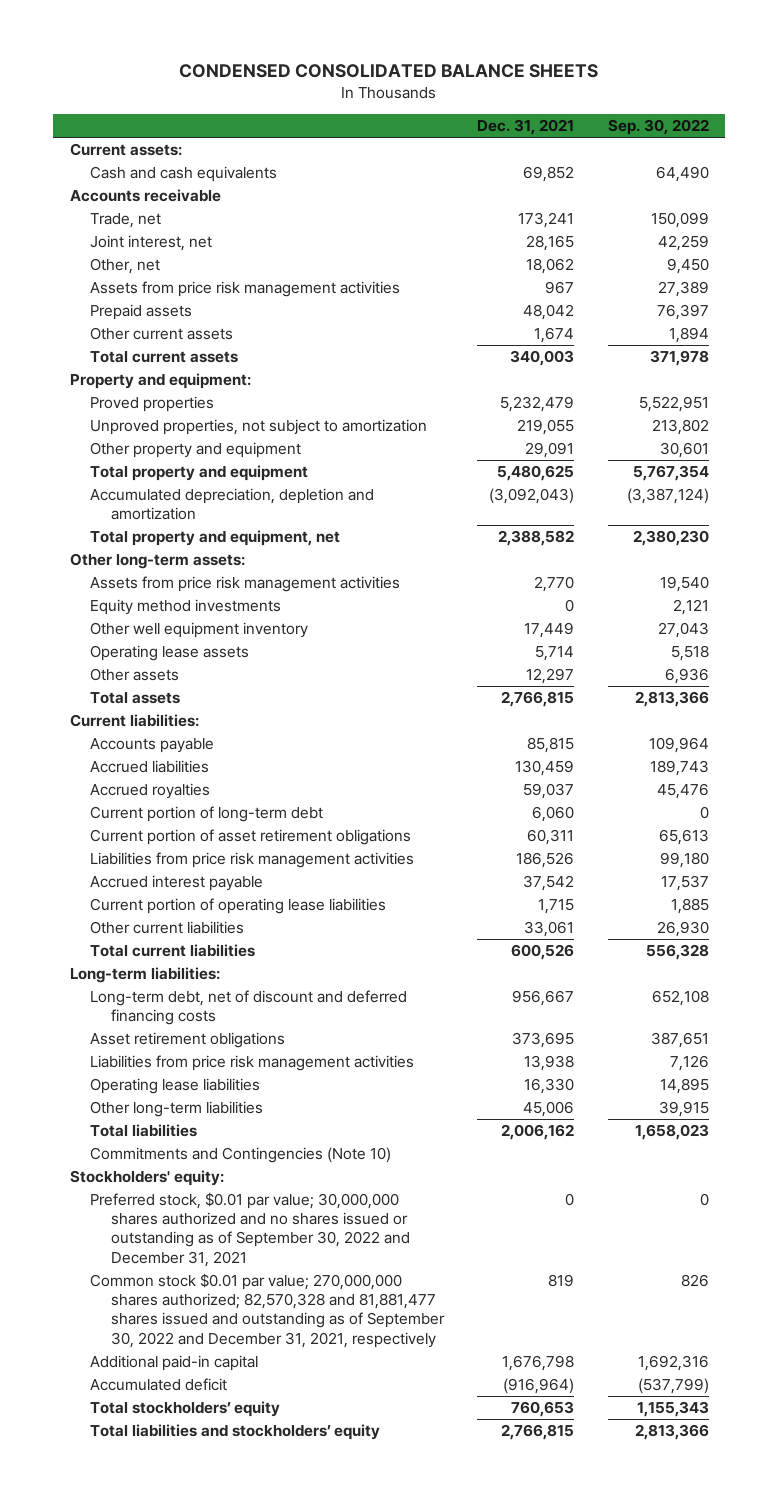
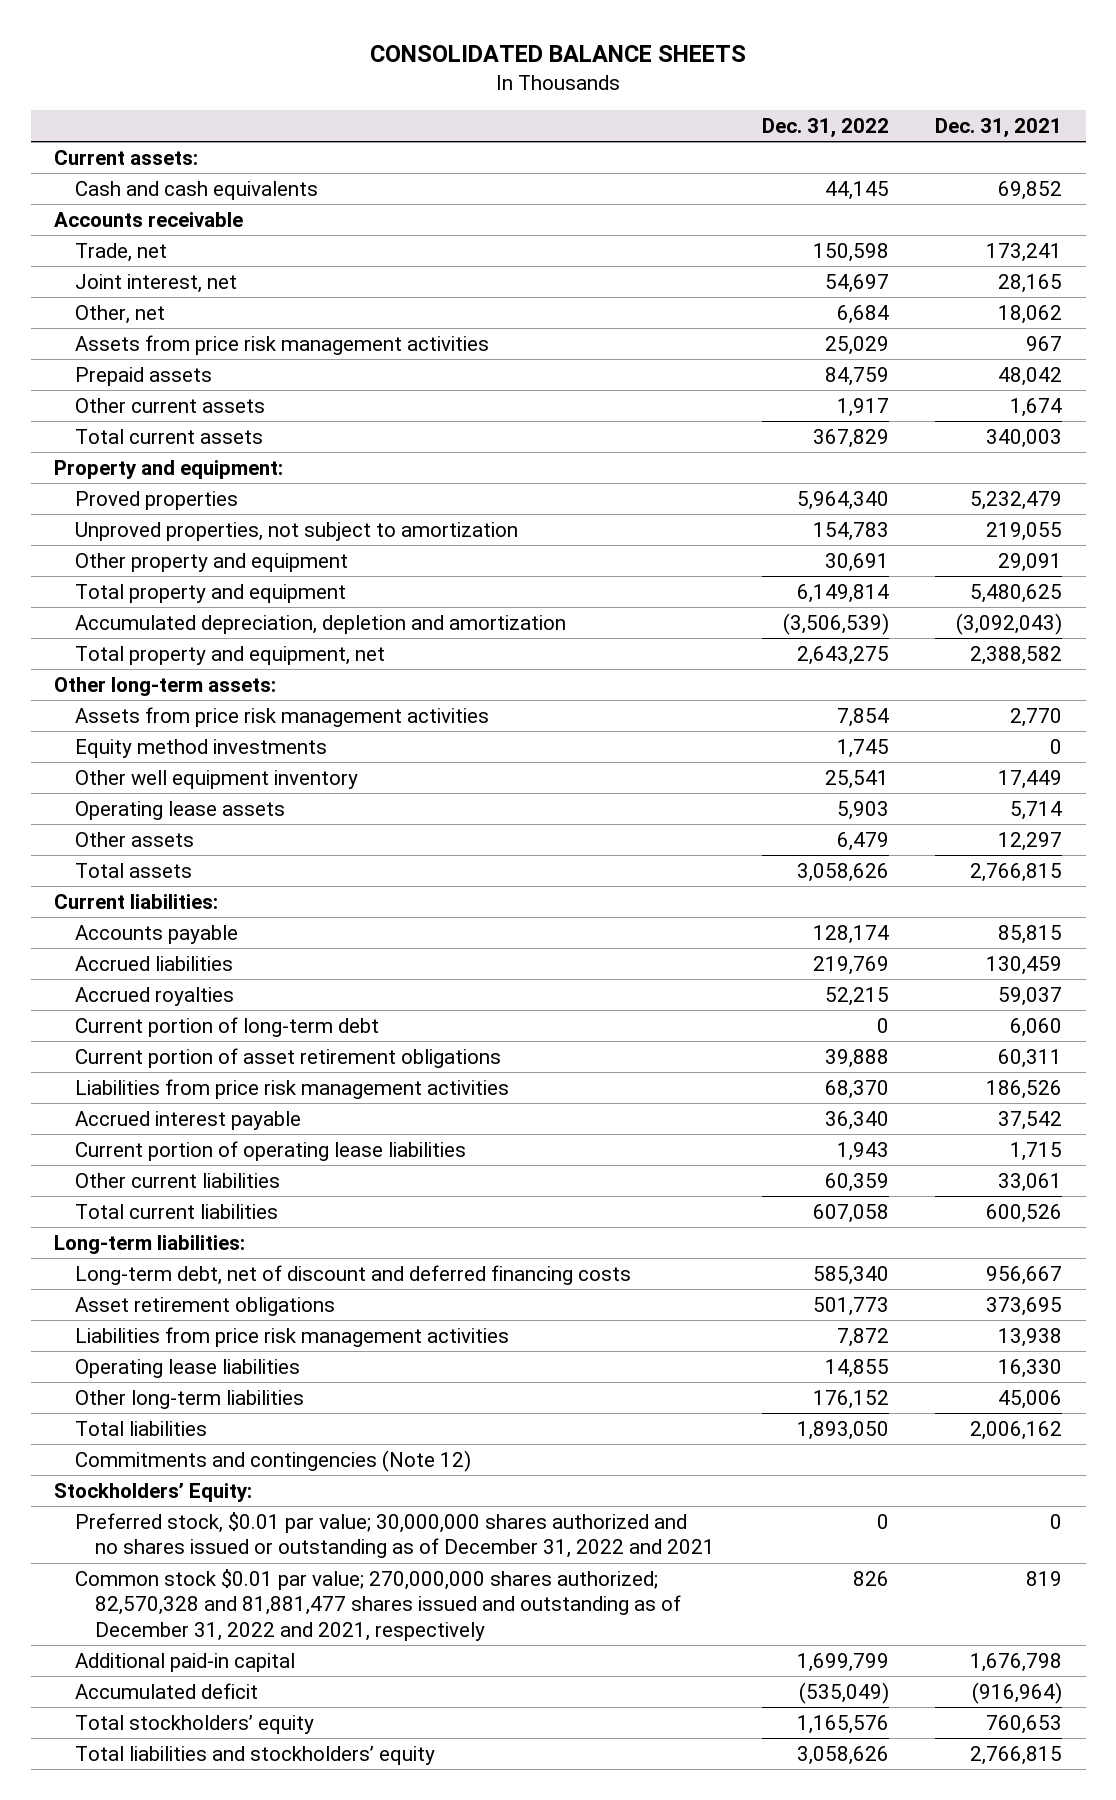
- CONDENSED CONSOLIDATED BALANCE SHEETS
+ CONSOLIDATED BALANCE SHEETS
- | Dec. 31, 2021 | Sep. 30, 2022
+ | Dec. 31, 2022 | Dec. 31, 2021
- Commitments and Contingencies (Note 10)
- Stockholders' equity:
- Preferred stock, $0.01 par value; 30,000,000 shares authorized and no shares issued or outstanding as of September 30, 2022 and December 31, 2021 | 0 | 0
- Common stock $0.01 par value; 270,000,000 shares authorized; 82,570,328 and 81,881,477 shares issued and outstanding as of September 30, 2022 and December 31, 2021, respectively | 819 | 826
+ Commitments and contingencies (Note 12)
+ Stockholdersʼ Equity:
+ Preferred stock, $0.01 par value; 30,000,000 shares authorized and no shares issued or outstanding as of December 31, 2022 and 2021 | 0 | 0
+ Common stock $0.01 par value; 270,000,000 shares authorized; 82,570,328 and 81,881,477 shares issued and outstanding as of December 31, 2022 and 2021, respectively | 826 | 819

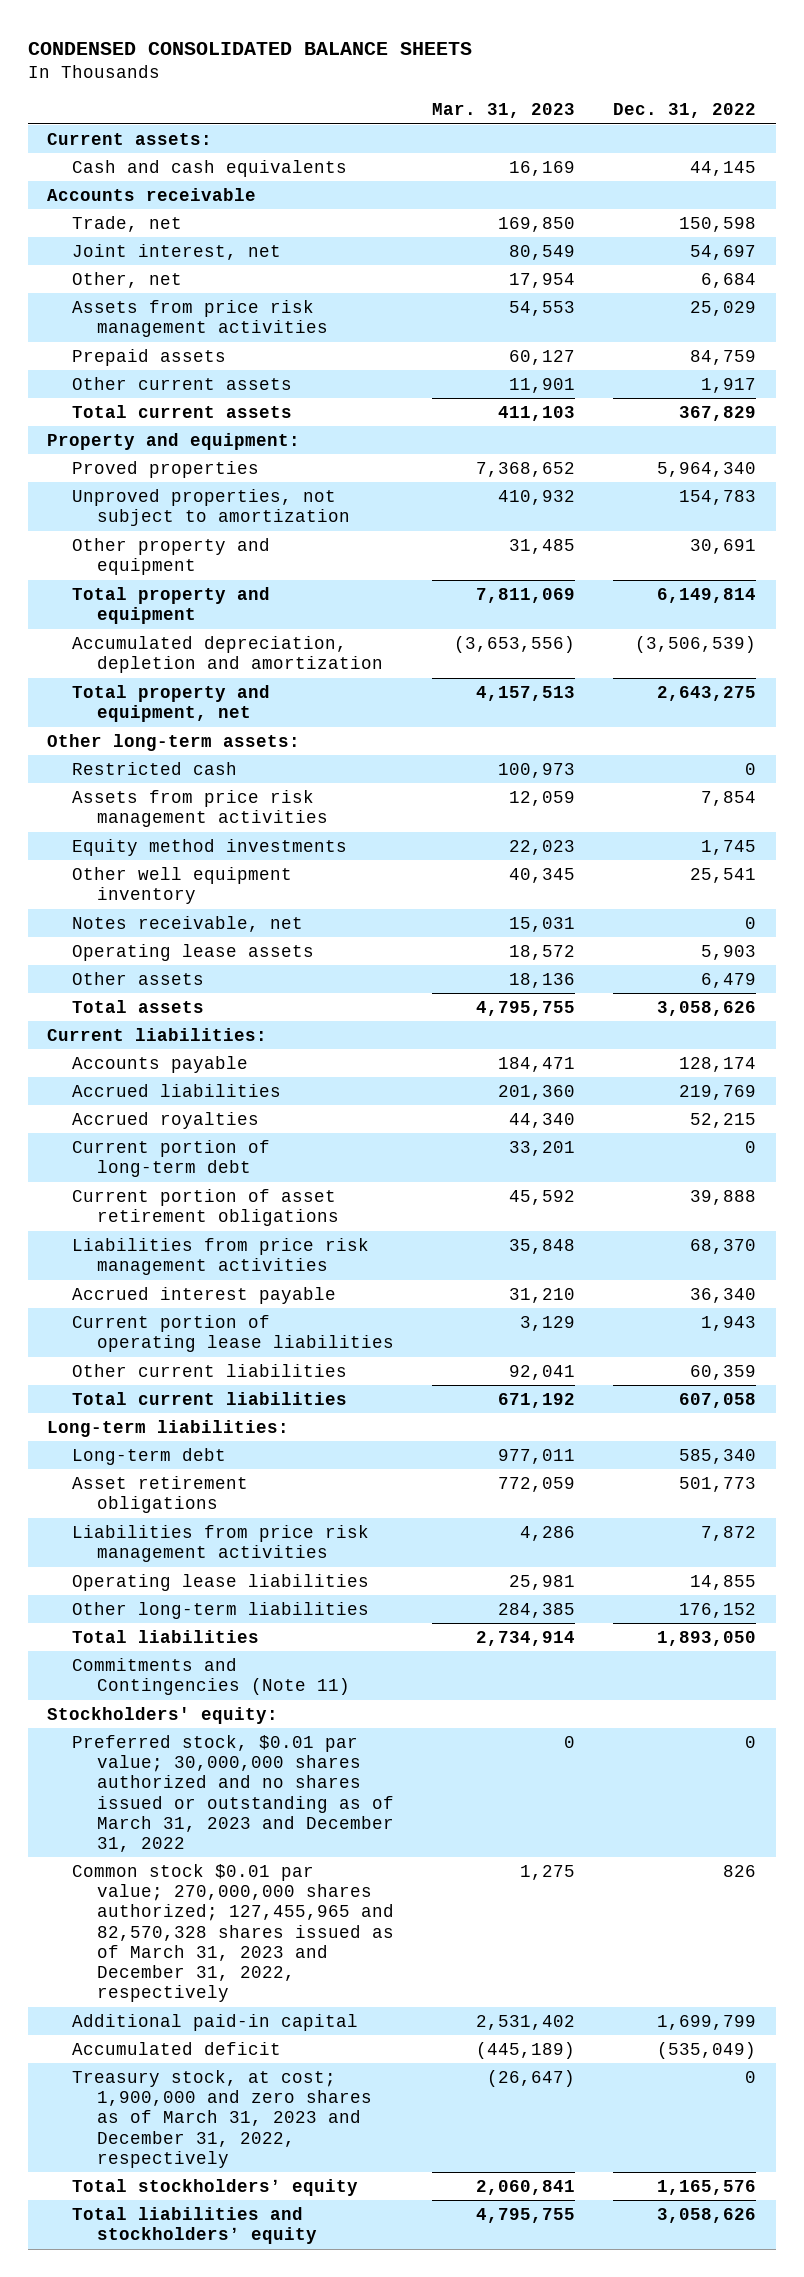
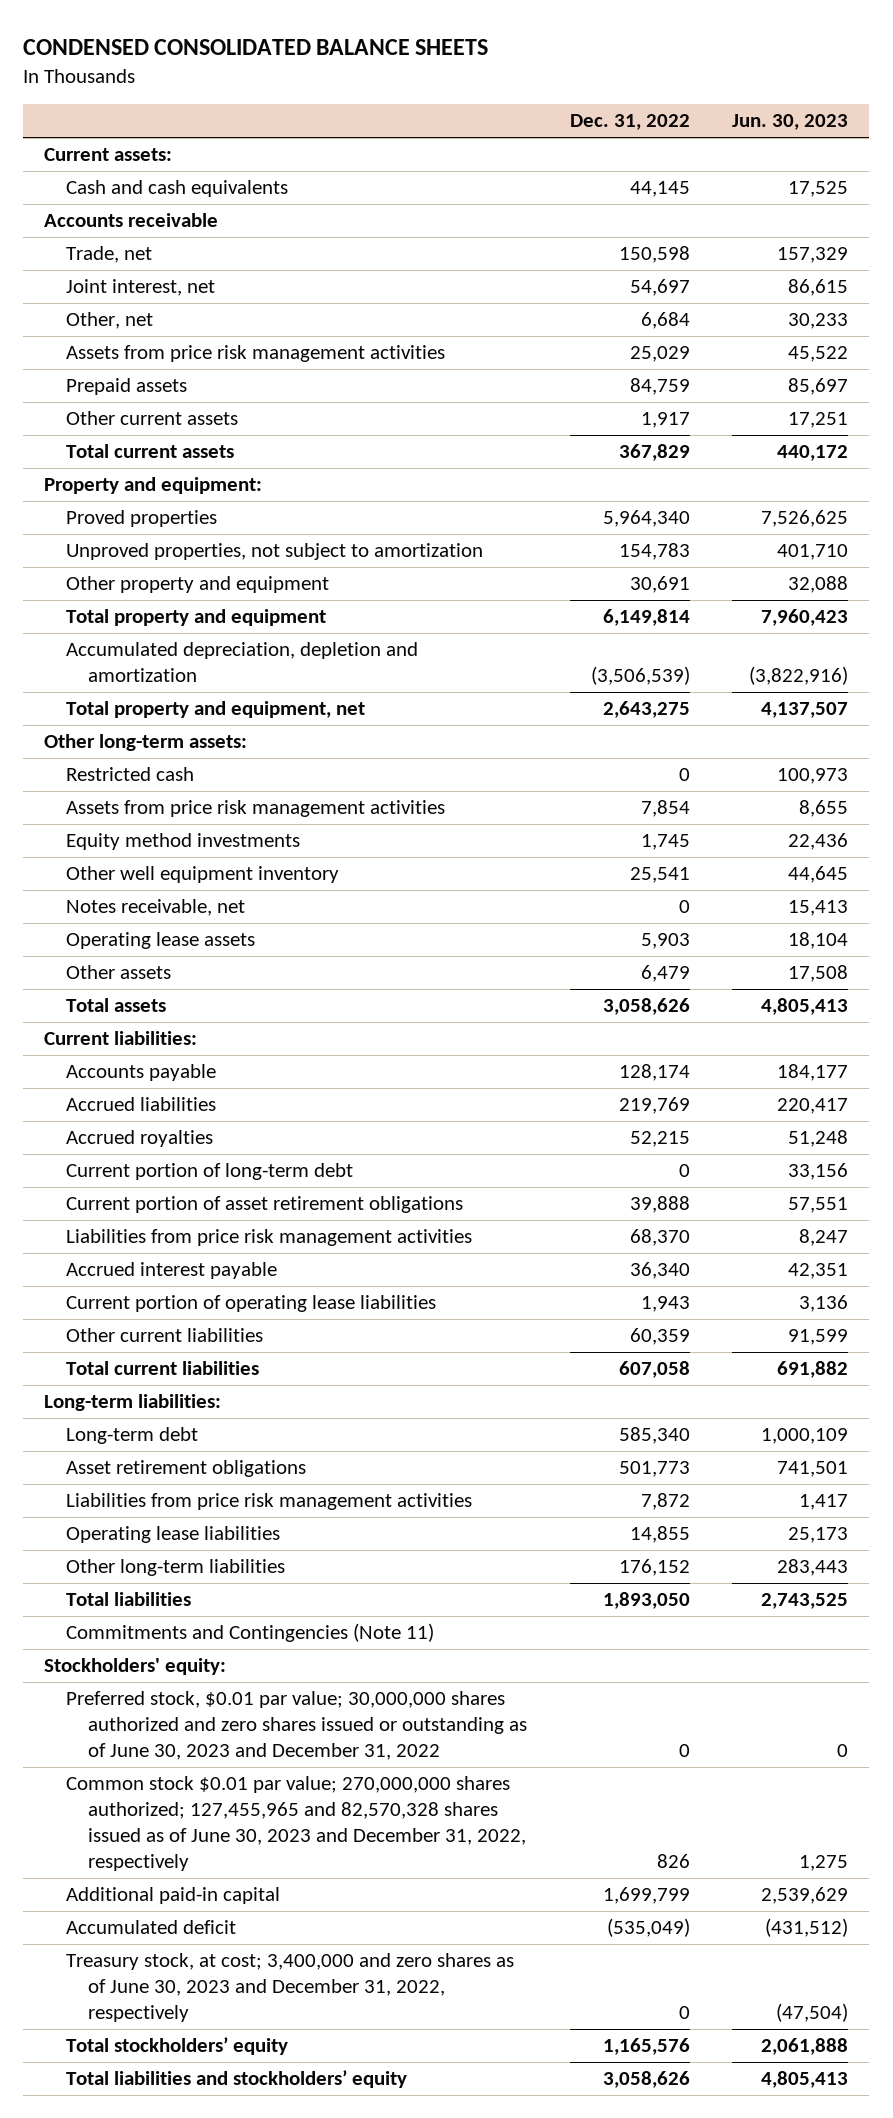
- | Mar. 31, 2023 | Dec. 31, 2022
+ | Dec. 31, 2022 | Jun. 30, 2023
- Preferred stock, $0.01 par value; 30,000,000 shares authorized and no shares issued or outstanding as of March 31, 2023 and December 31, 2022 | 0 | 0
- Common stock $0.01 par value; 270,000,000 shares authorized; 127,455,965 and 82,570,328 shares issued as of March 31, 2023 and December 31, 2022, respectively | 1,275 | 826
+ Preferred stock, $0.01 par value; 30,000,000 shares authorized and zero shares issued or outstanding as of June 30, 2023 and December 31, 2022 | 0 | 0
+ Common stock $0.01 par value; 270,000,000 shares authorized; 127,455,965 and 82,570,328 shares issued as of June 30, 2023 and December 31, 2022, respectively | 826 | 1,275
- Treasury stock, at cost; 1,900,000 and zero shares as of March 31, 2023 and December 31, 2022, respectively | (26,647) | 0
+ Treasury stock, at cost; 3,400,000 and zero shares as of June 30, 2023 and December 31, 2022, respectively | 0 | (47,504)

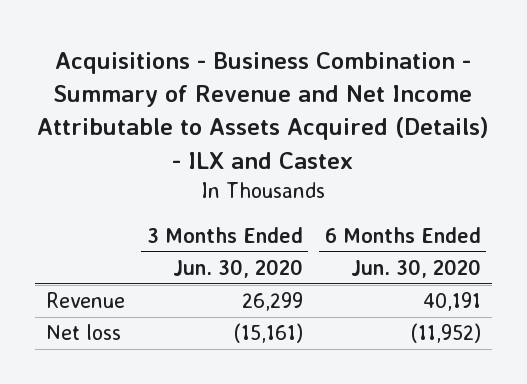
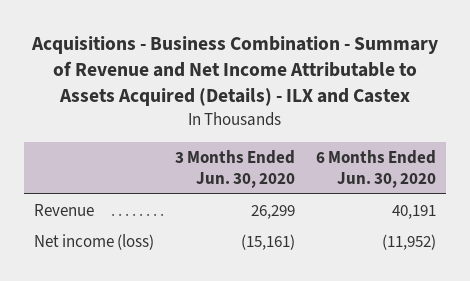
- Net loss | (15,161) | (11,952)
+ Net income (loss) | (15,161) | (11,952)

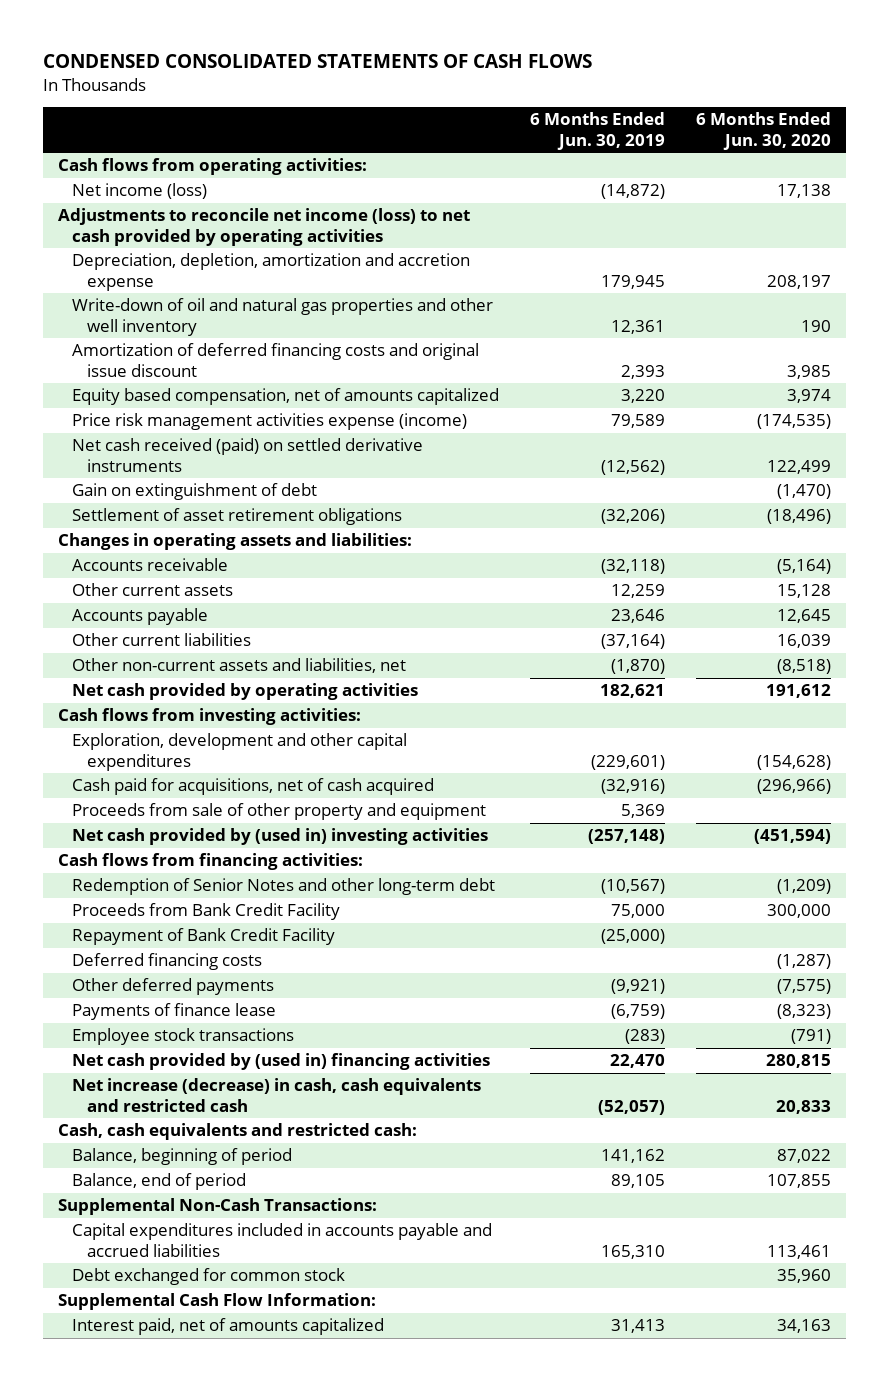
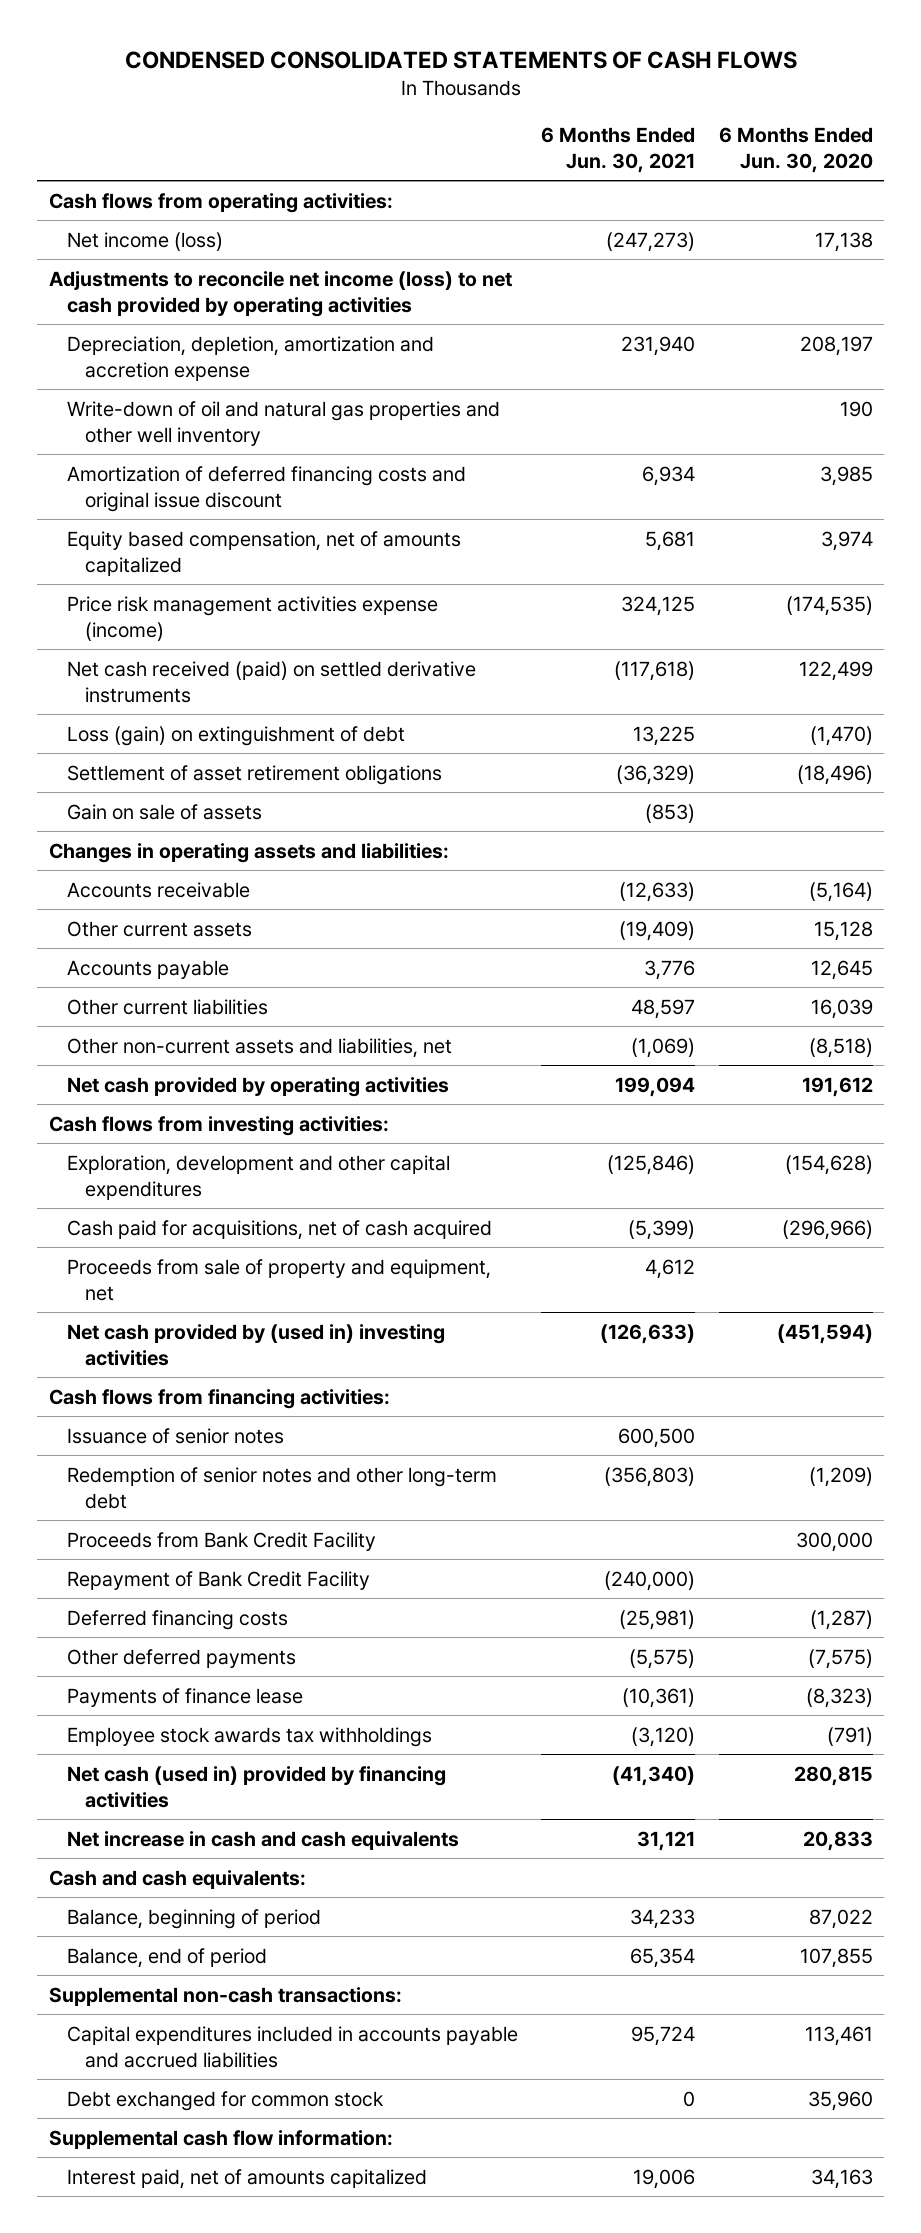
- | 6 Months Ended Jun. 30, 2019 | 6 Months Ended Jun. 30, 2020
+ | 6 Months Ended Jun. 30, 2021 | 6 Months Ended Jun. 30, 2020
- Gain on extinguishment of debt | | (1,470)
+ Loss (gain) on extinguishment of debt | 13,225 | (1,470)
+ Gain on sale of assets | (853) |
- Proceeds from sale of other property and equipment | 5,369 |
+ Proceeds from sale of property and equipment, net | 4,612 |
- Redemption of Senior Notes and other long-term debt | (10,567) | (1,209)
+ Issuance of senior notes | 600,500 |
+ Redemption of senior notes and other long-term debt | (356,803) | (1,209)
- Employee stock transactions | (283) | (791)
- Net cash provided by (used in) financing activities | 22,470 | 280,815
- Net increase (decrease) in cash, cash equivalents and restricted cash | (52,057) | 20,833
- Cash, cash equivalents and restricted cash:
+ Employee stock awards tax withholdings | (3,120) | (791)
+ Net cash (used in) provided by financing activities | (41,340) | 280,815
+ Net increase in cash and cash equivalents | 31,121 | 20,833
+ Cash and cash equivalents:
- Supplemental Non-Cash Transactions:
+ Supplemental non-cash transactions:
- Supplemental Cash Flow Information:
+ Supplemental cash flow information:

